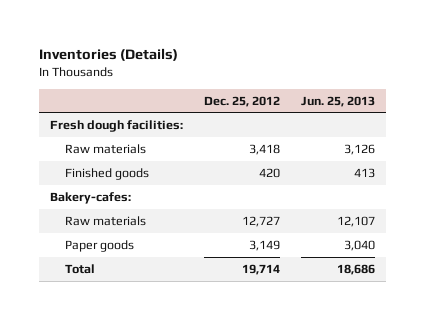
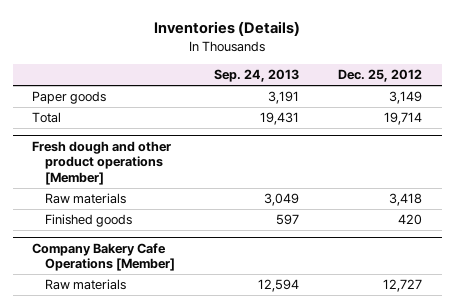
- | Dec. 25, 2012 | Jun. 25, 2013
+ | Sep. 24, 2013 | Dec. 25, 2012
- Fresh dough facilities:
moved up: Paper goods | 3,191 | 3,149
moved up: Total | 19,431 | 19,714
+ Fresh dough and other product operations [Member]
- Bakery-cafes:
+ Company Bakery Cafe Operations [Member]

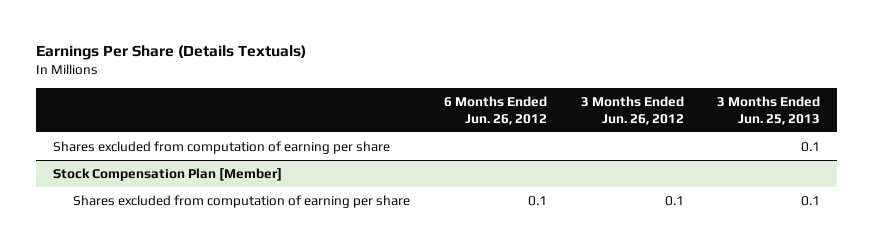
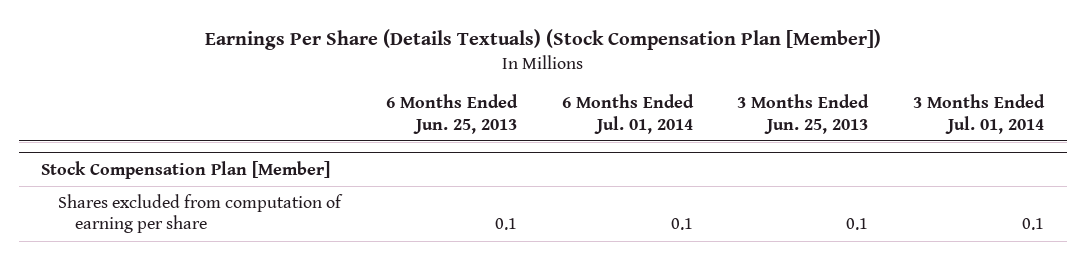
- Earnings Per Share (Details Textuals)
+ Earnings Per Share (Details Textuals) (Stock Compensation Plan [Member])
- | 6 Months Ended Jun. 26, 2012 | 3 Months Ended Jun. 26, 2012 | 3 Months Ended Jun. 25, 2013
+ | 6 Months Ended Jun. 25, 2013 | 6 Months Ended Jul. 01, 2014 | 3 Months Ended Jun. 25, 2013 | 3 Months Ended Jul. 01, 2014
- Shares excluded from computation of earning per share | | | 0.1

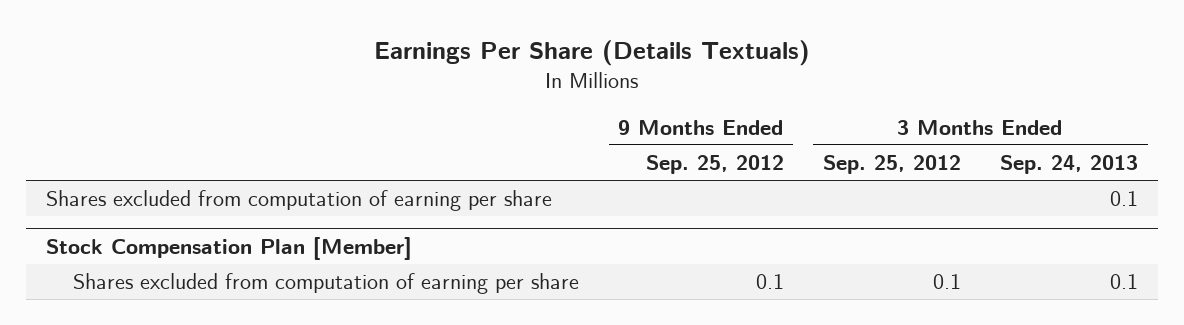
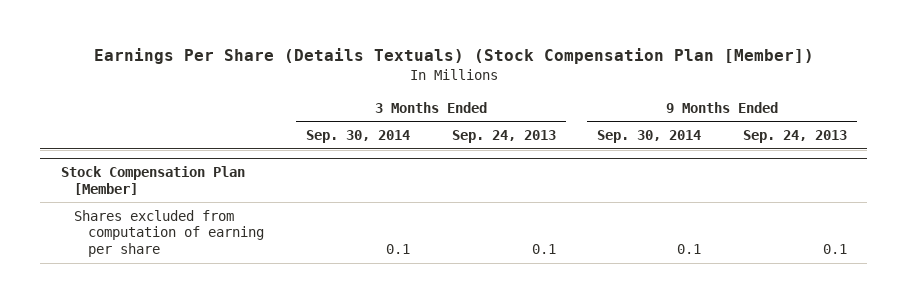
- Earnings Per Share (Details Textuals)
+ Earnings Per Share (Details Textuals) (Stock Compensation Plan [Member])
- | 9 Months Ended Sep. 25, 2012 | 3 Months Ended Sep. 25, 2012 | 3 Months Ended Sep. 24, 2013
+ | 3 Months Ended Sep. 30, 2014 | 3 Months Ended Sep. 24, 2013 | 9 Months Ended Sep. 30, 2014 | 9 Months Ended Sep. 24, 2013
- Shares excluded from computation of earning per share | | | 0.1

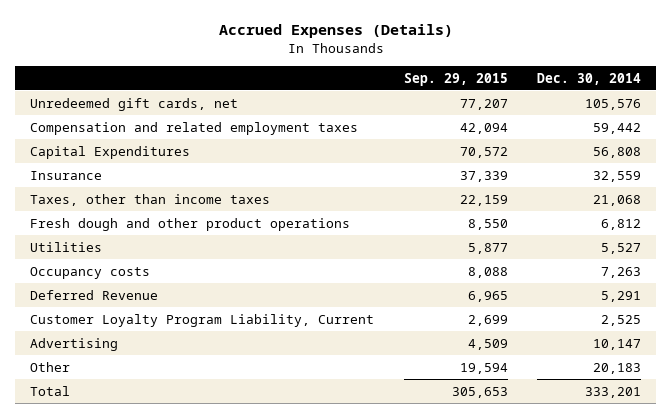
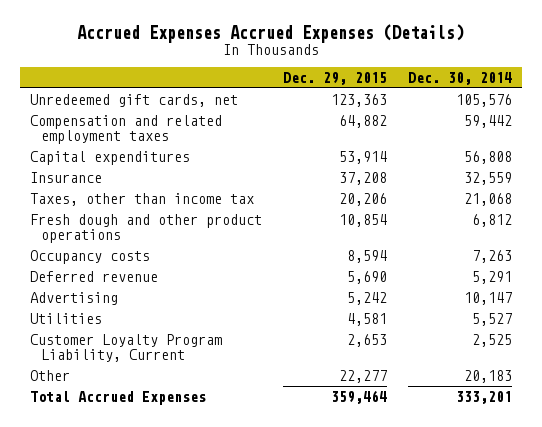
- Accrued Expenses (Details)
+ Accrued Expenses Accrued Expenses (Details)
- | Sep. 29, 2015 | Dec. 30, 2014
+ | Dec. 29, 2015 | Dec. 30, 2014
- Capital Expenditures | 70,572 | 56,808
+ Capital expenditures | 53,914 | 56,808
- Taxes, other than income taxes | 22,159 | 21,068
+ Taxes, other than income tax | 20,206 | 21,068
- Deferred Revenue | 6,965 | 5,291
+ Deferred revenue | 5,690 | 5,291
moved down: Utilities | 4,581 | 5,527
moved down: Customer Loyalty Program Liability, Current | 2,653 | 2,525
- Total | 305,653 | 333,201
+ Total Accrued Expenses | 359,464 | 333,201

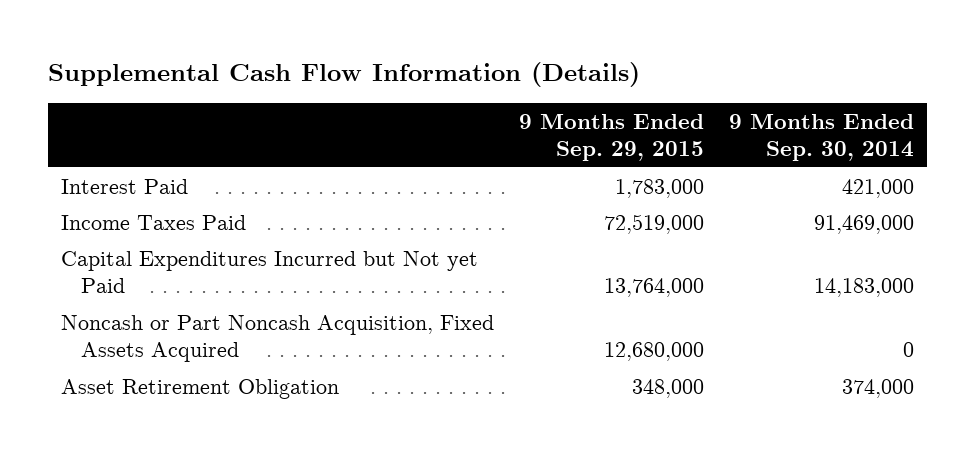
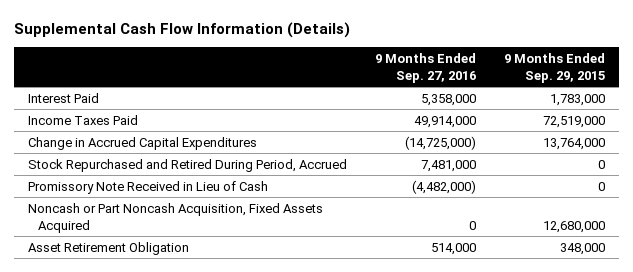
- | 9 Months Ended Sep. 29, 2015 | 9 Months Ended Sep. 30, 2014
+ | 9 Months Ended Sep. 27, 2016 | 9 Months Ended Sep. 29, 2015
- Capital Expenditures Incurred but Not yet Paid | 13,764,000 | 14,183,000
+ Change in Accrued Capital Expenditures | (14,725,000) | 13,764,000
+ Stock Repurchased and Retired During Period, Accrued | 7,481,000 | 0
+ Promissory Note Received in Lieu of Cash | (4,482,000) | 0

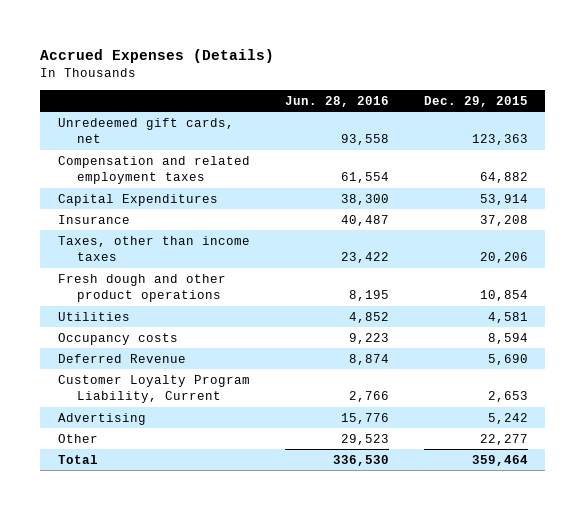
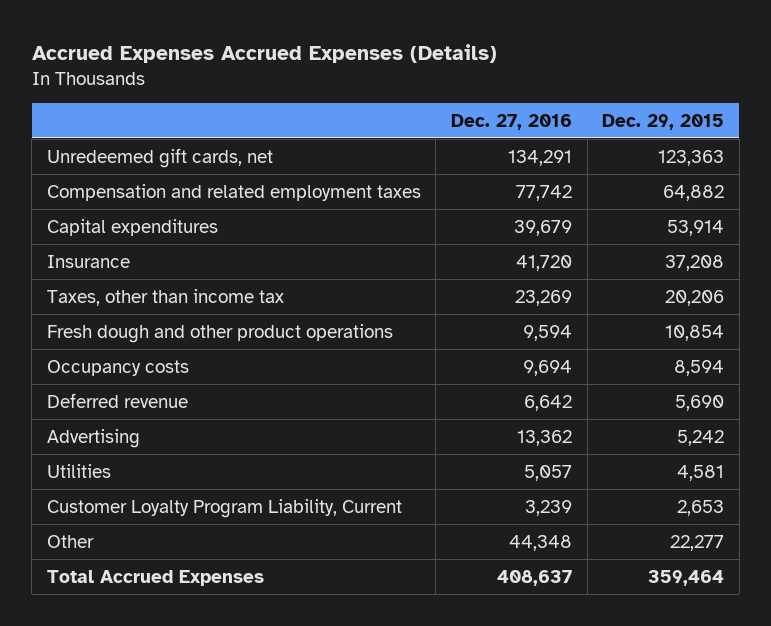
- Accrued Expenses (Details)
+ Accrued Expenses Accrued Expenses (Details)
- | Jun. 28, 2016 | Dec. 29, 2015
+ | Dec. 27, 2016 | Dec. 29, 2015
- Capital Expenditures | 38,300 | 53,914
+ Capital expenditures | 39,679 | 53,914
- Taxes, other than income taxes | 23,422 | 20,206
+ Taxes, other than income tax | 23,269 | 20,206
- Deferred Revenue | 8,874 | 5,690
+ Deferred revenue | 6,642 | 5,690
moved down: Utilities | 5,057 | 4,581
moved down: Customer Loyalty Program Liability, Current | 3,239 | 2,653
- Total | 336,530 | 359,464
+ Total Accrued Expenses | 408,637 | 359,464

